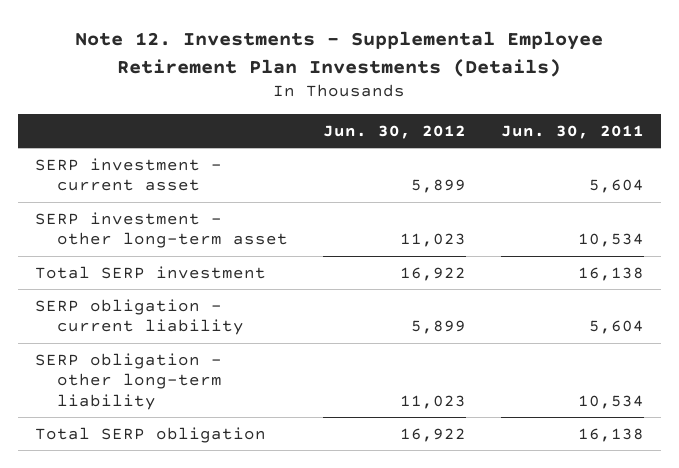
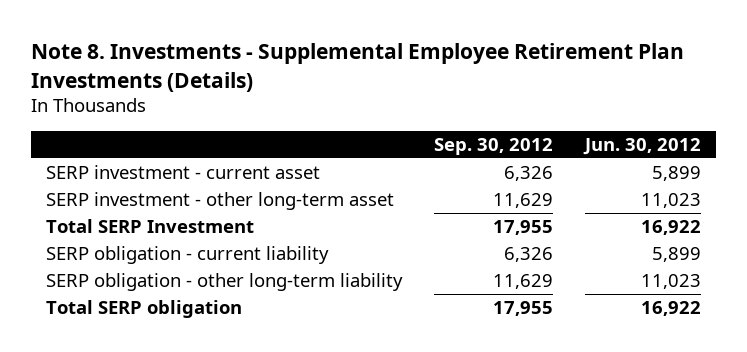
- Note 12. Investments - Supplemental Employee Retirement Plan Investments (Details)
+ Note 8. Investments - Supplemental Employee Retirement Plan Investments (Details)
- | Jun. 30, 2012 | Jun. 30, 2011
+ | Sep. 30, 2012 | Jun. 30, 2012
- Total SERP investment | 16,922 | 16,138
+ Total SERP Investment | 17,955 | 16,922

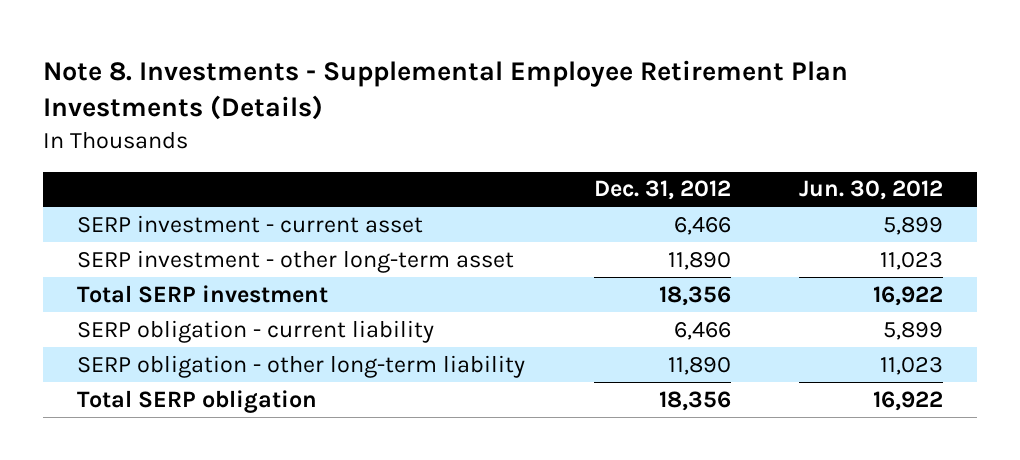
- | Sep. 30, 2012 | Jun. 30, 2012
+ | Dec. 31, 2012 | Jun. 30, 2012
- Total SERP Investment | 17,955 | 16,922
+ Total SERP investment | 18,356 | 16,922

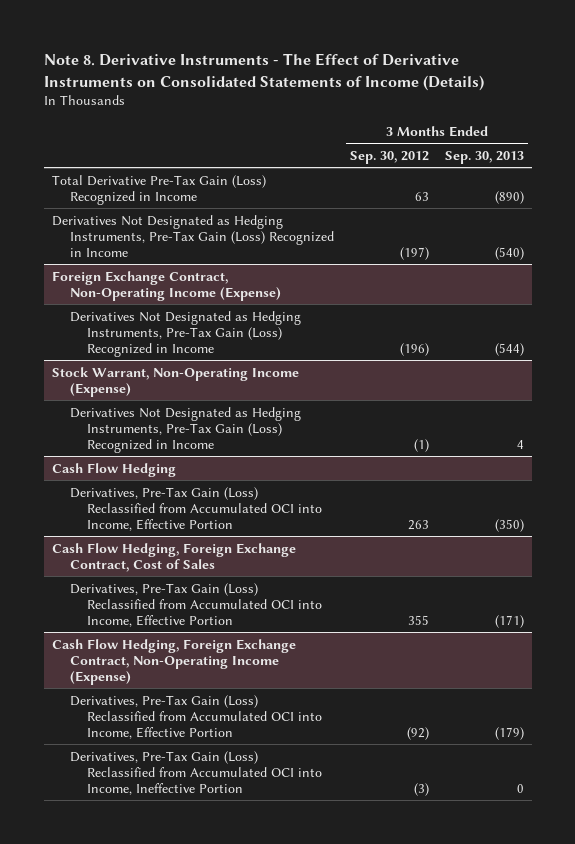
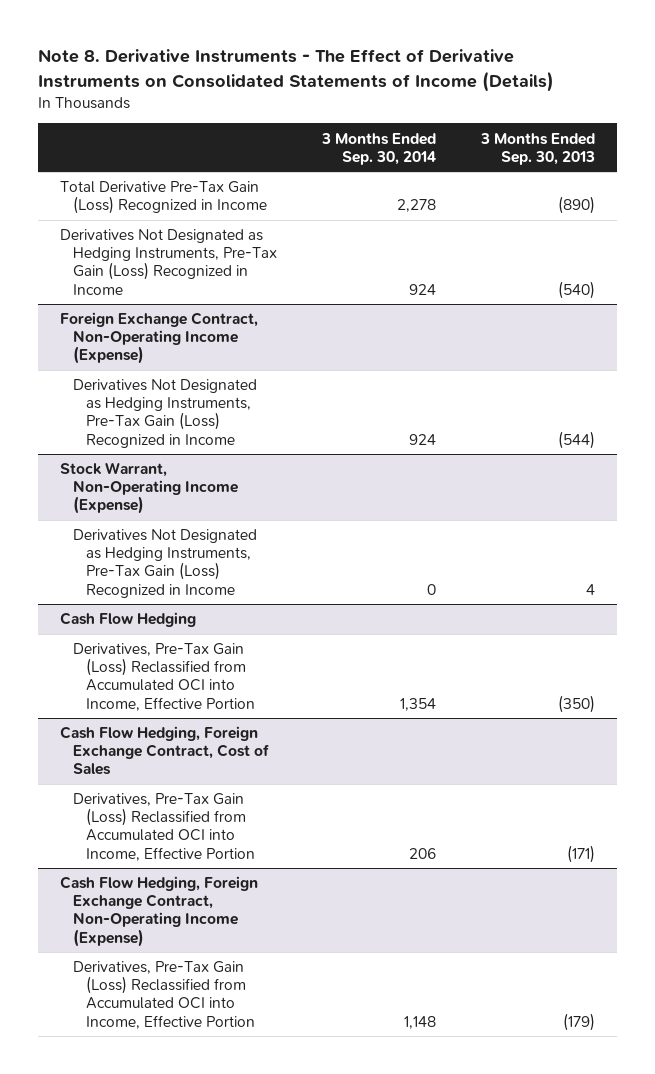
- | 3 Months Ended Sep. 30, 2012 | 3 Months Ended Sep. 30, 2013
+ | 3 Months Ended Sep. 30, 2014 | 3 Months Ended Sep. 30, 2013
@ Cash Flow Hedging, Foreign Exchange Contract, Non-Operating Income (Expense)
- Derivatives, Pre-Tax Gain (Loss) Reclassified from Accumulated OCI into Income, Ineffective Portion | (3) | 0

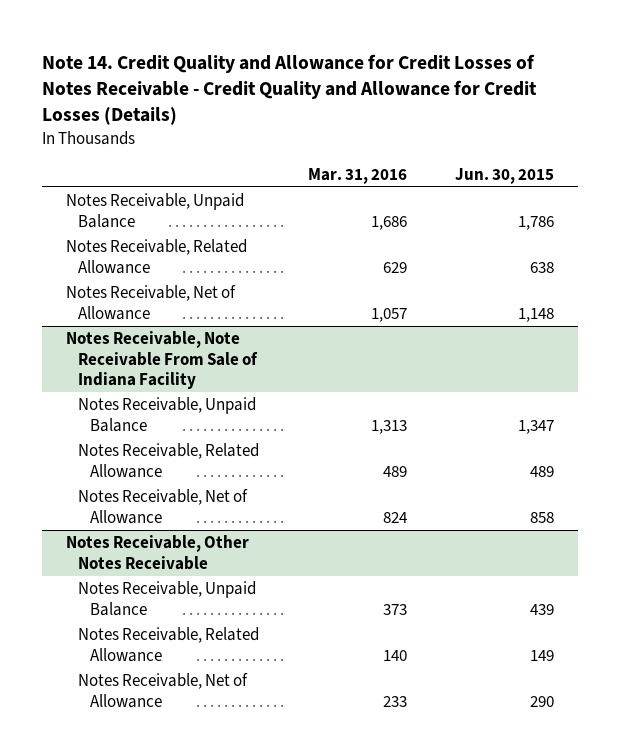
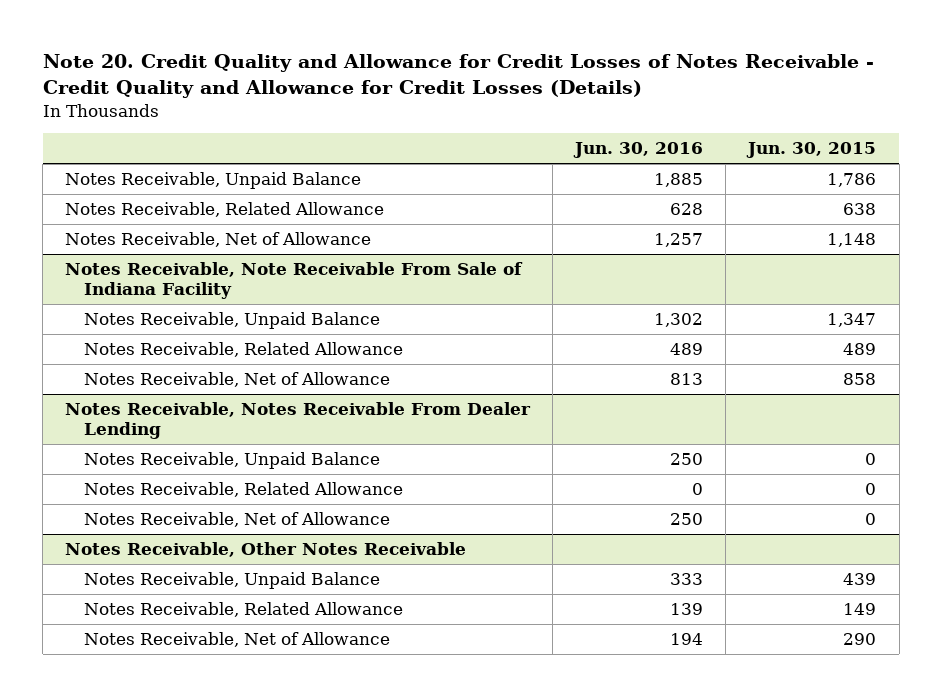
- Note 14. Credit Quality and Allowance for Credit Losses of Notes Receivable - Credit Quality and Allowance for Credit Losses (Details)
+ Note 20. Credit Quality and Allowance for Credit Losses of Notes Receivable - Credit Quality and Allowance for Credit Losses (Details)
- | Mar. 31, 2016 | Jun. 30, 2015
+ | Jun. 30, 2016 | Jun. 30, 2015
+ Notes Receivable, Notes Receivable From Dealer Lending
+ Notes Receivable, Unpaid Balance | 250 | 0
+ Notes Receivable, Related Allowance | 0 | 0
+ Notes Receivable, Net of Allowance | 250 | 0

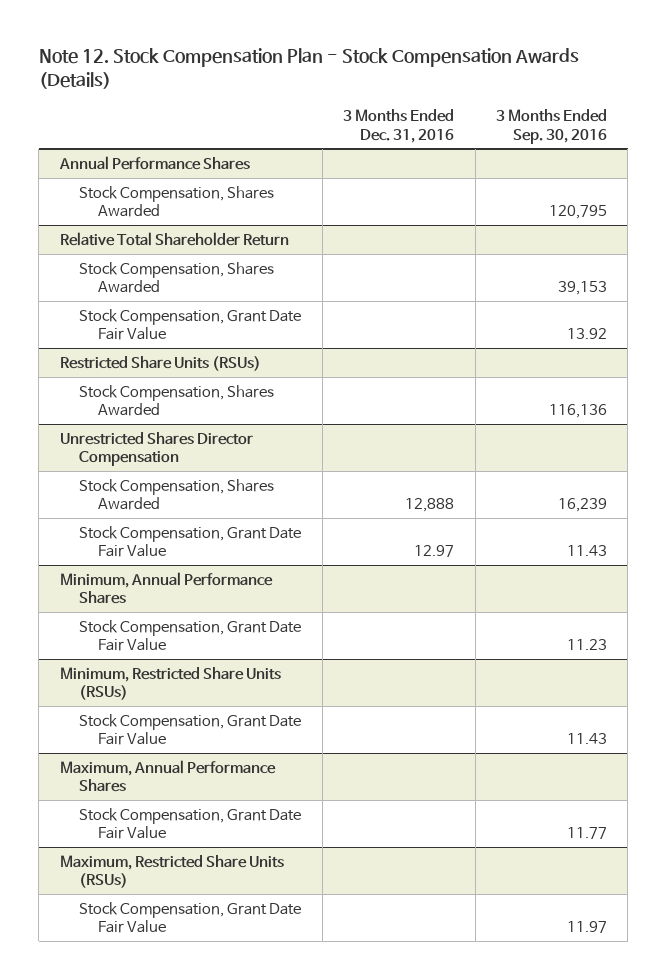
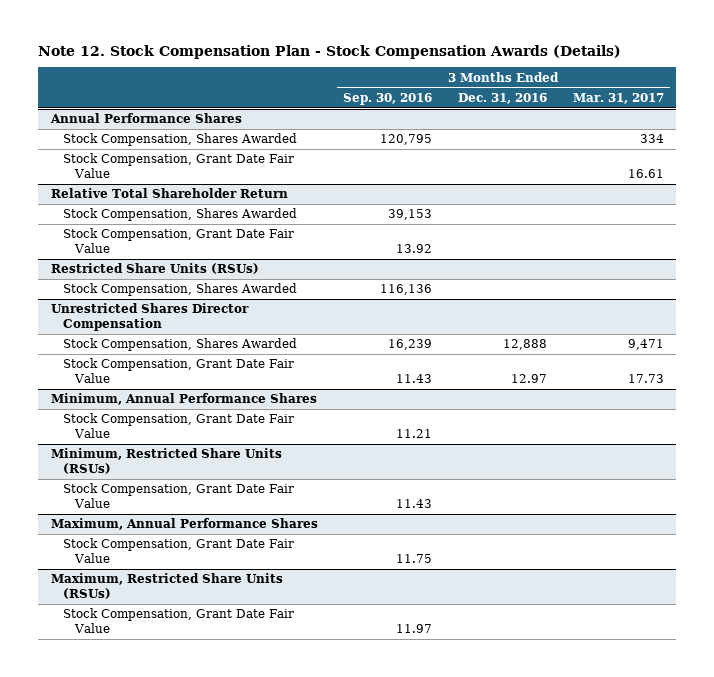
- | 3 Months Ended Dec. 31, 2016 | 3 Months Ended Sep. 30, 2016
+ | 3 Months Ended Sep. 30, 2016 | 3 Months Ended Dec. 31, 2016 | 3 Months Ended Mar. 31, 2017
@ Annual Performance Shares
+ Stock Compensation, Grant Date Fair Value | | | 16.61
@ Minimum, Annual Performance Shares
- Stock Compensation, Grant Date Fair Value | | 11.23
+ Stock Compensation, Grant Date Fair Value | 11.21 | |
@ Maximum, Annual Performance Shares
- Stock Compensation, Grant Date Fair Value | | 11.77
+ Stock Compensation, Grant Date Fair Value | 11.75 | |

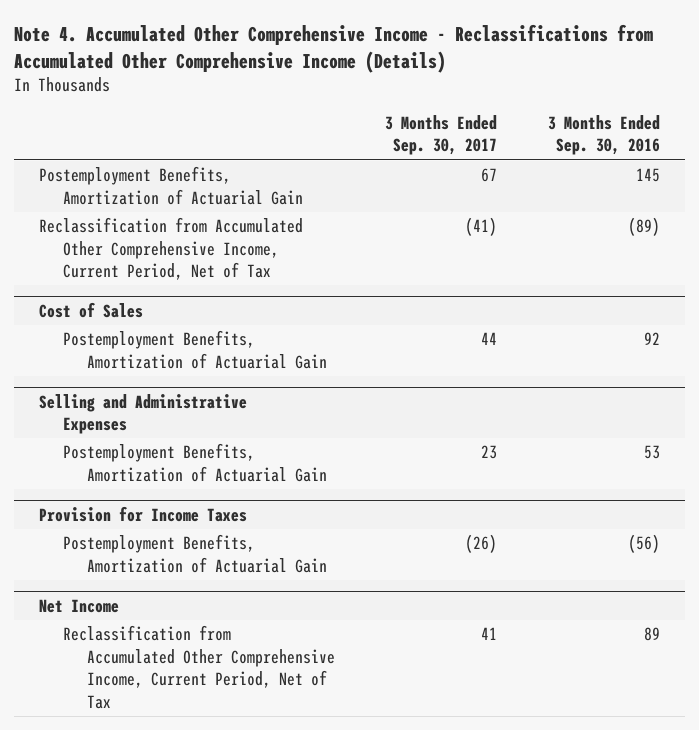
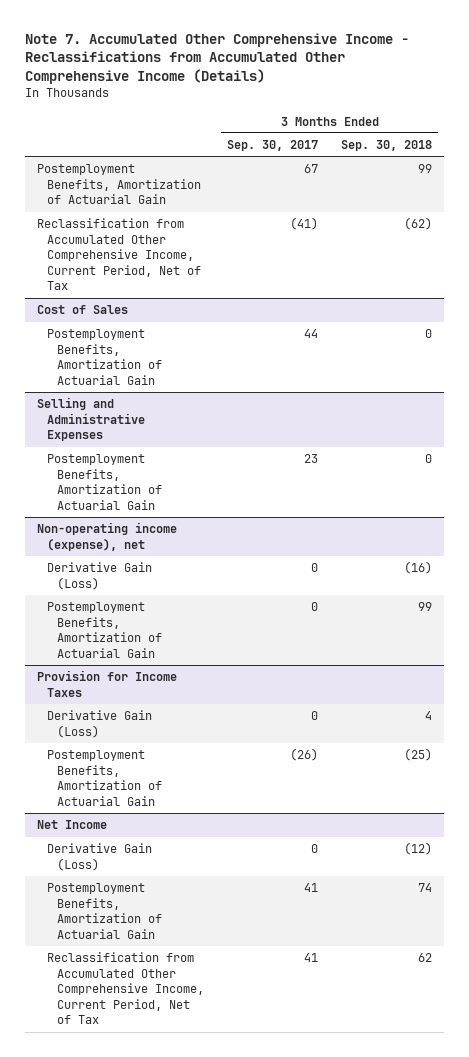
- Note 4. Accumulated Other Comprehensive Income - Reclassifications from Accumulated Other Comprehensive Income (Details)
+ Note 7. Accumulated Other Comprehensive Income - Reclassifications from Accumulated Other Comprehensive Income (Details)
- | 3 Months Ended Sep. 30, 2017 | 3 Months Ended Sep. 30, 2016
+ | 3 Months Ended Sep. 30, 2017 | 3 Months Ended Sep. 30, 2018
+ Non-operating income (expense), net
+ Derivative Gain (Loss) | 0 | (16)
+ Postemployment Benefits, Amortization of Actuarial Gain | 0 | 99
@ Provision for Income Taxes
+ Derivative Gain (Loss) | 0 | 4
@ Net Income
+ Derivative Gain (Loss) | 0 | (12)
+ Postemployment Benefits, Amortization of Actuarial Gain | 41 | 74

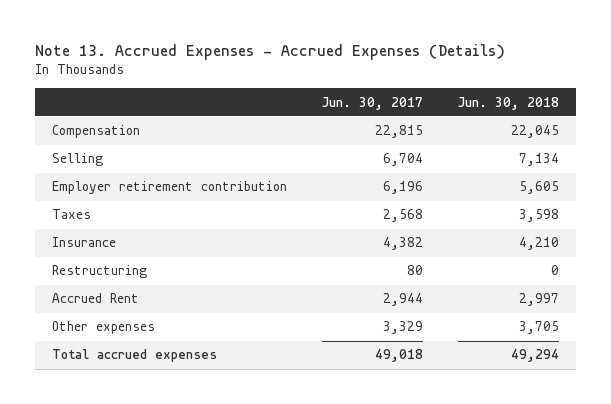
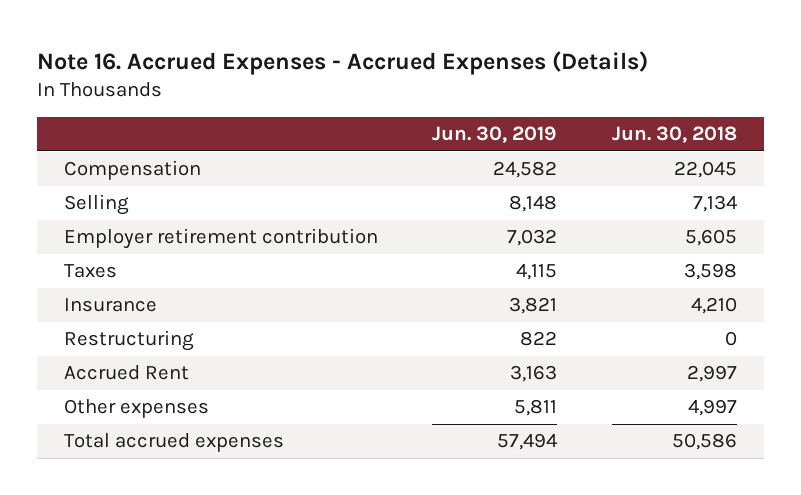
- Note 13. Accrued Expenses - Accrued Expenses (Details)
+ Note 16. Accrued Expenses - Accrued Expenses (Details)
- | Jun. 30, 2017 | Jun. 30, 2018
+ | Jun. 30, 2019 | Jun. 30, 2018
- Other expenses | 3,329 | 3,705
- Total accrued expenses | 49,018 | 49,294
+ Other expenses | 5,811 | 4,997
+ Total accrued expenses | 57,494 | 50,586

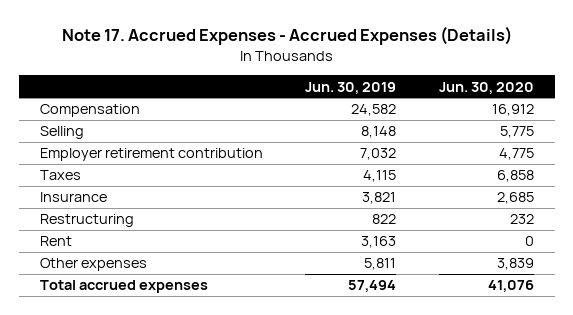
- Note 16. Accrued Expenses - Accrued Expenses (Details)
+ Note 17. Accrued Expenses - Accrued Expenses (Details)
- | Jun. 30, 2019 | Jun. 30, 2018
+ | Jun. 30, 2019 | Jun. 30, 2020
- Accrued Rent | 3,163 | 2,997
+ Rent | 3,163 | 0

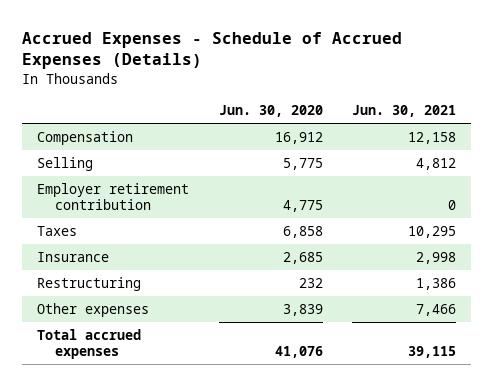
- Note 17. Accrued Expenses - Accrued Expenses (Details)
+ Accrued Expenses - Schedule of Accrued Expenses (Details)
- | Jun. 30, 2019 | Jun. 30, 2020
+ | Jun. 30, 2020 | Jun. 30, 2021
- Rent | 3,163 | 0

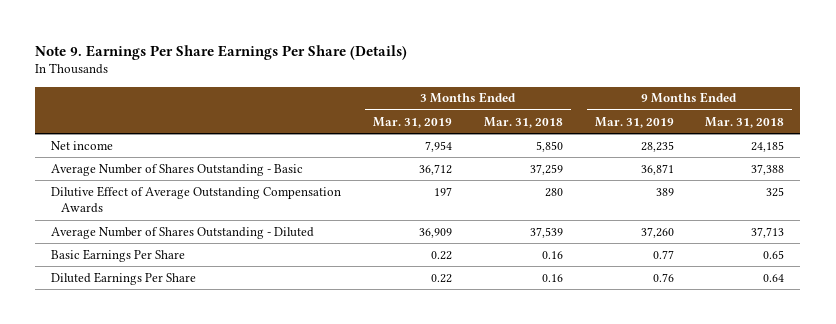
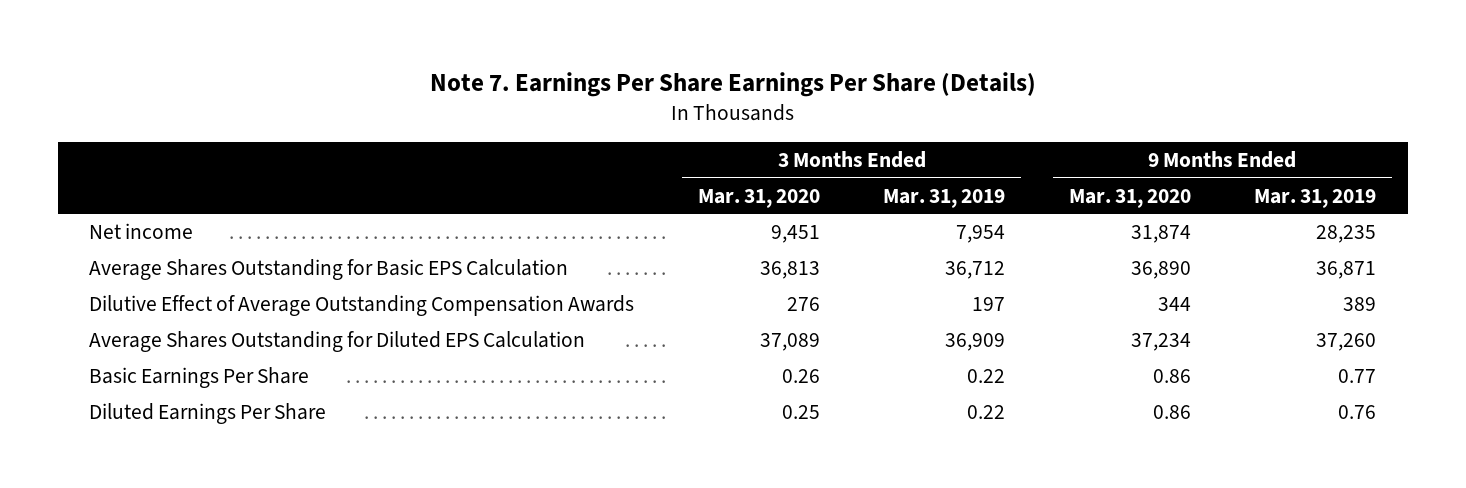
- Note 9. Earnings Per Share Earnings Per Share (Details)
+ Note 7. Earnings Per Share Earnings Per Share (Details)
- | 3 Months Ended Mar. 31, 2019 | 3 Months Ended Mar. 31, 2018 | 9 Months Ended Mar. 31, 2019 | 9 Months Ended Mar. 31, 2018
+ | 3 Months Ended Mar. 31, 2020 | 3 Months Ended Mar. 31, 2019 | 9 Months Ended Mar. 31, 2020 | 9 Months Ended Mar. 31, 2019
- Average Number of Shares Outstanding - Basic | 36,712 | 37,259 | 36,871 | 37,388
+ Average Shares Outstanding for Basic EPS Calculation | 36,813 | 36,712 | 36,890 | 36,871
- Average Number of Shares Outstanding - Diluted | 36,909 | 37,539 | 37,260 | 37,713
+ Average Shares Outstanding for Diluted EPS Calculation | 37,089 | 36,909 | 37,234 | 37,260

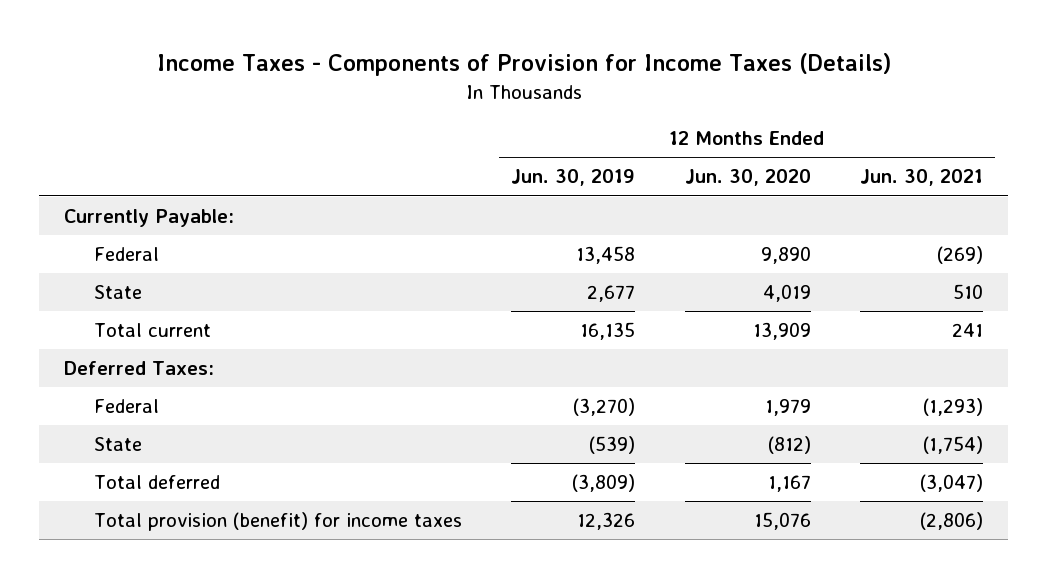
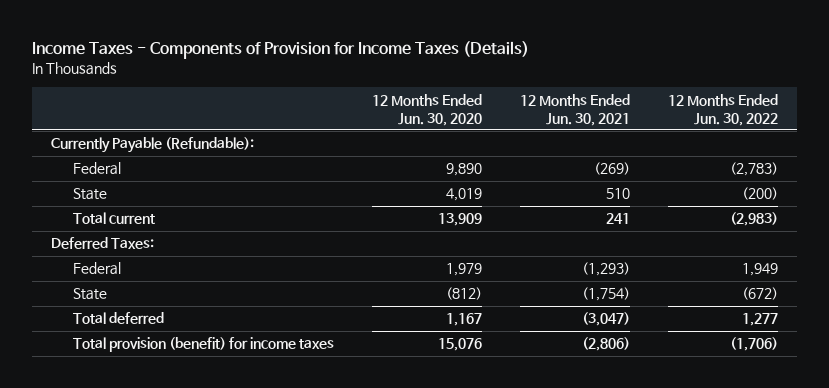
- | 12 Months Ended Jun. 30, 2019 | 12 Months Ended Jun. 30, 2020 | 12 Months Ended Jun. 30, 2021
+ | 12 Months Ended Jun. 30, 2020 | 12 Months Ended Jun. 30, 2021 | 12 Months Ended Jun. 30, 2022
- Currently Payable:
+ Currently Payable (Refundable):

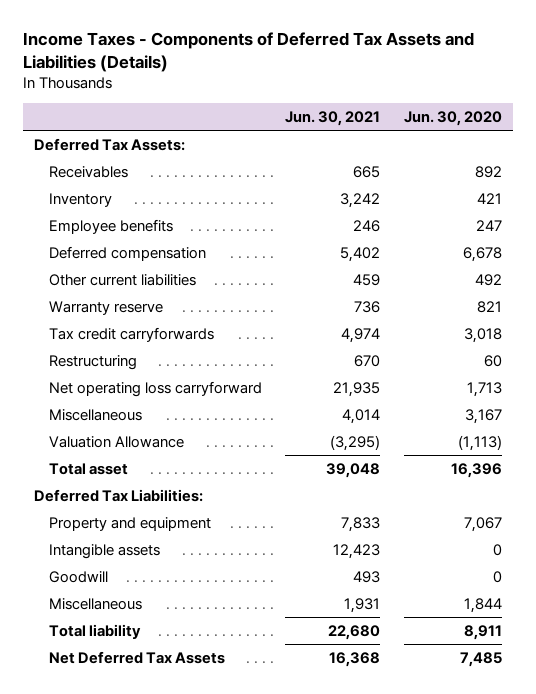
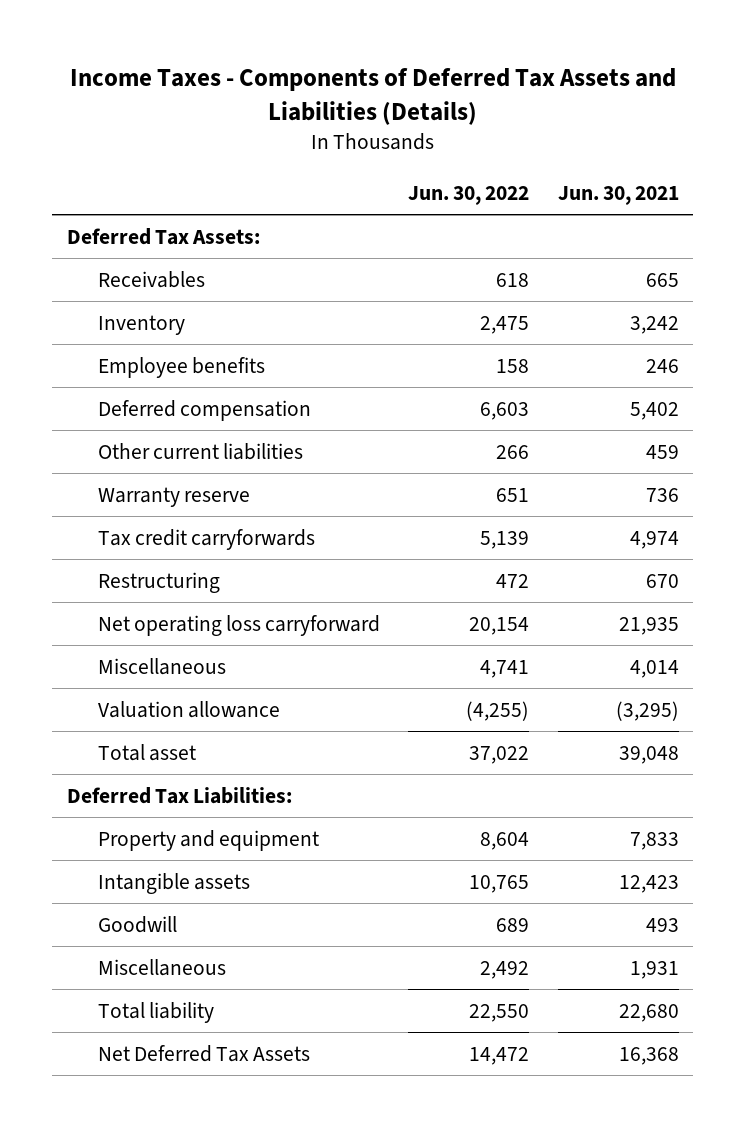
- | Jun. 30, 2021 | Jun. 30, 2020
+ | Jun. 30, 2022 | Jun. 30, 2021
- Valuation Allowance | (3,295) | (1,113)
+ Valuation allowance | (4,255) | (3,295)

